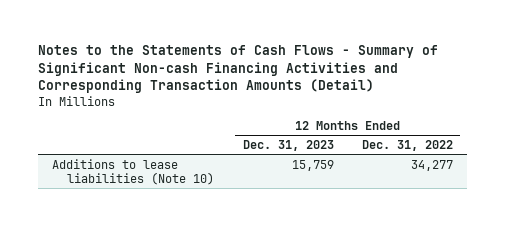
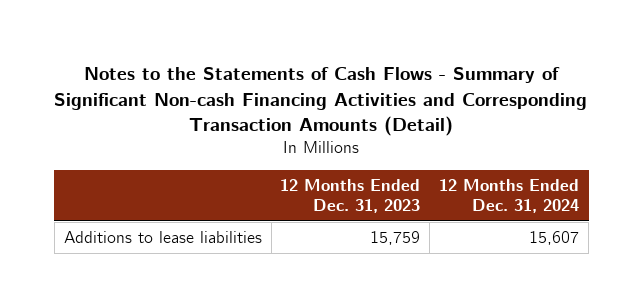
- | 12 Months Ended Dec. 31, 2023 | 12 Months Ended Dec. 31, 2022
+ | 12 Months Ended Dec. 31, 2023 | 12 Months Ended Dec. 31, 2024
- Additions to lease liabilities (Note 10) | 15,759 | 34,277
+ Additions to lease liabilities | 15,759 | 15,607

